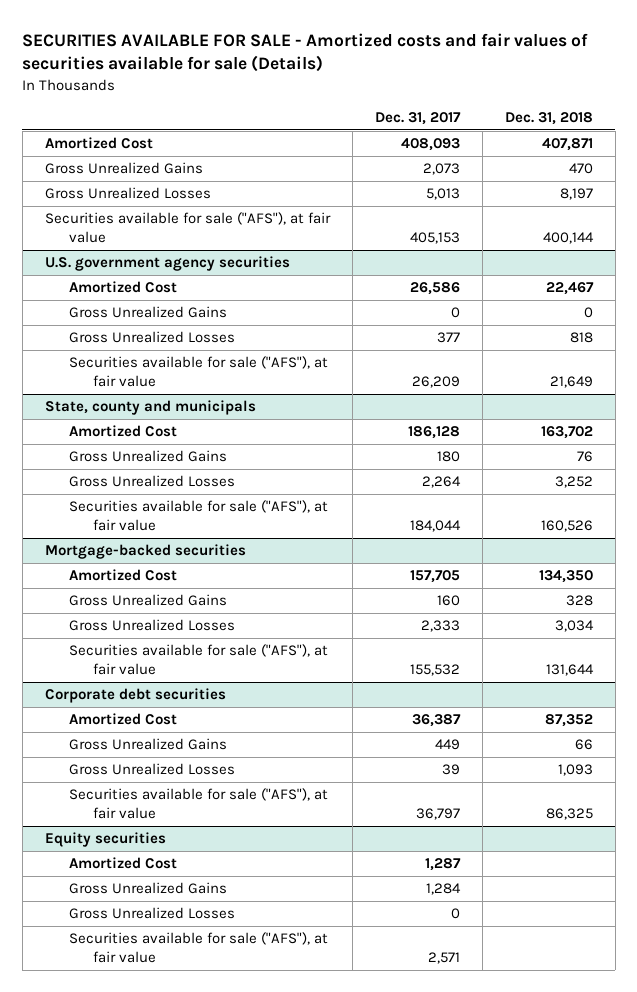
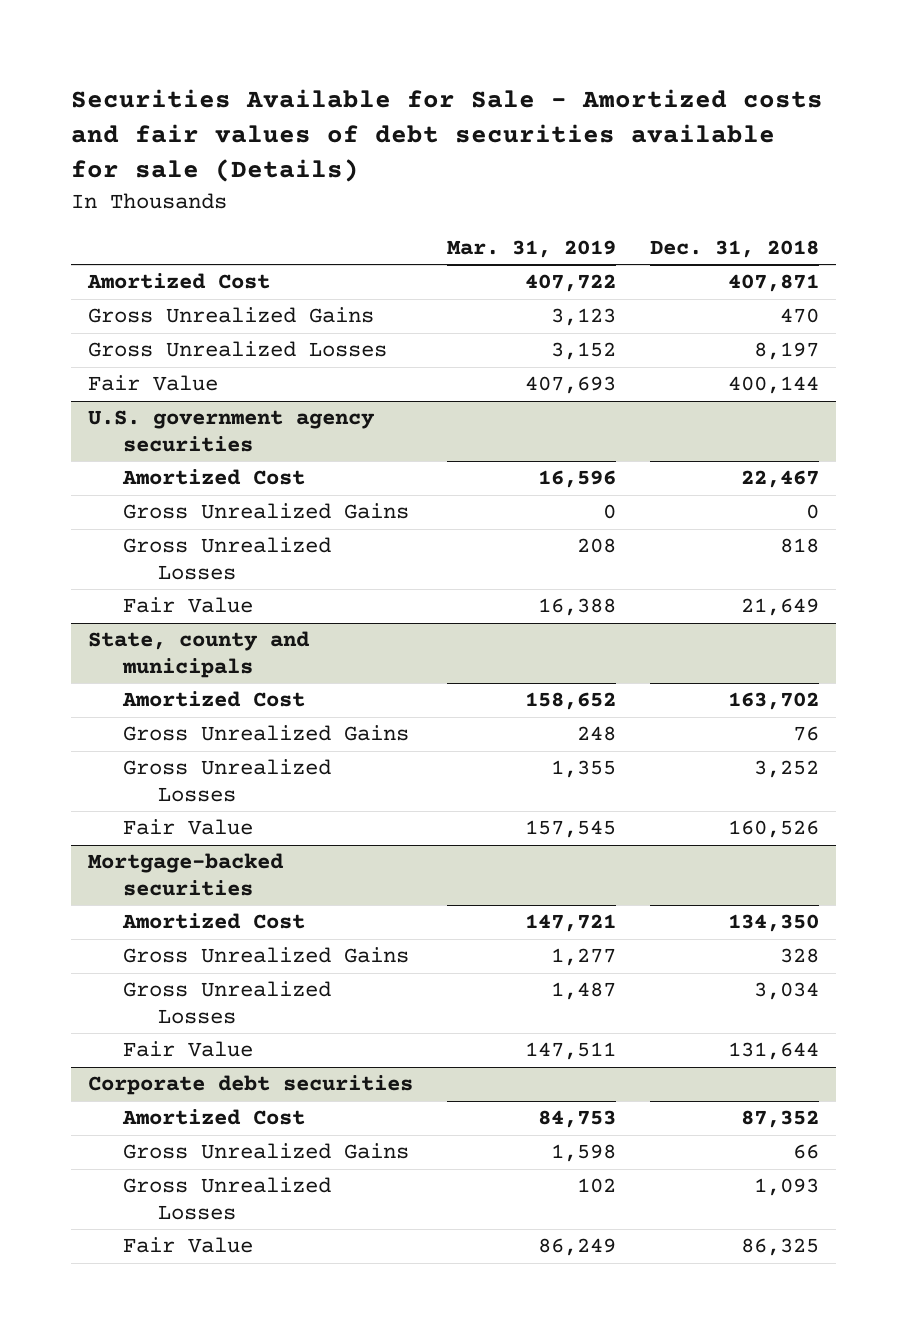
- SECURITIES AVAILABLE FOR SALE - Amortized costs and fair values of securities available for sale (Details)
+ Securities Available for Sale - Amortized costs and fair values of debt securities available for sale (Details)
- | Dec. 31, 2017 | Dec. 31, 2018
+ | Mar. 31, 2019 | Dec. 31, 2018
- Securities available for sale ("AFS"), at fair value | 405,153 | 400,144
+ Fair Value | 407,693 | 400,144
@ U.S. government agency securities
- Securities available for sale ("AFS"), at fair value | 26,209 | 21,649
+ Fair Value | 16,388 | 21,649
@ State, county and municipals
- Securities available for sale ("AFS"), at fair value | 184,044 | 160,526
+ Fair Value | 157,545 | 160,526
@ Mortgage-backed securities
- Securities available for sale ("AFS"), at fair value | 155,532 | 131,644
+ Fair Value | 147,511 | 131,644
@ Corporate debt securities
- Securities available for sale ("AFS"), at fair value | 36,797 | 86,325
- Equity securities
- Amortized Cost | 1,287 |
- Gross Unrealized Gains | 1,284 |
- Gross Unrealized Losses | 0 |
- Securities available for sale ("AFS"), at fair value | 2,571 |
@ Corporate debt securities
+ Fair Value | 86,249 | 86,325

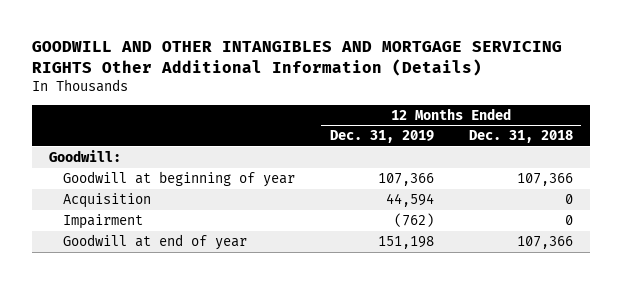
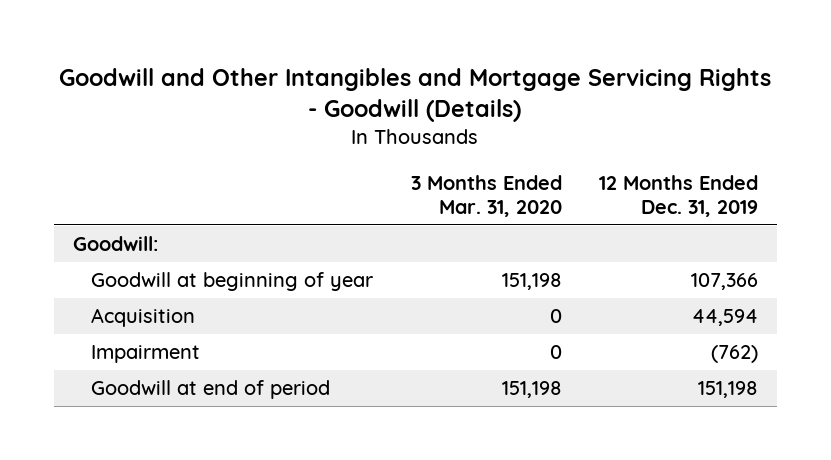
- GOODWILL AND OTHER INTANGIBLES AND MORTGAGE SERVICING RIGHTS Other Additional Information (Details)
+ Goodwill and Other Intangibles and Mortgage Servicing Rights - Goodwill (Details)
- | 12 Months Ended Dec. 31, 2019 | 12 Months Ended Dec. 31, 2018
+ | 3 Months Ended Mar. 31, 2020 | 12 Months Ended Dec. 31, 2019
- Goodwill at end of year | 151,198 | 107,366
+ Goodwill at end of period | 151,198 | 151,198

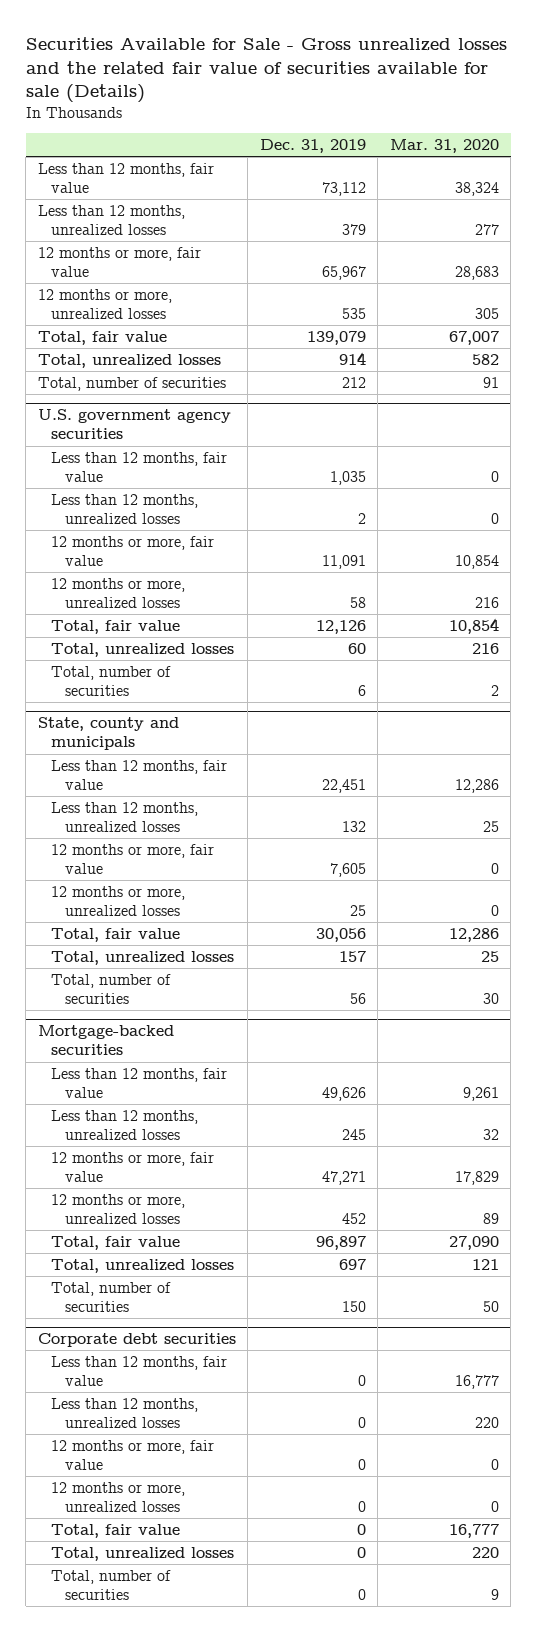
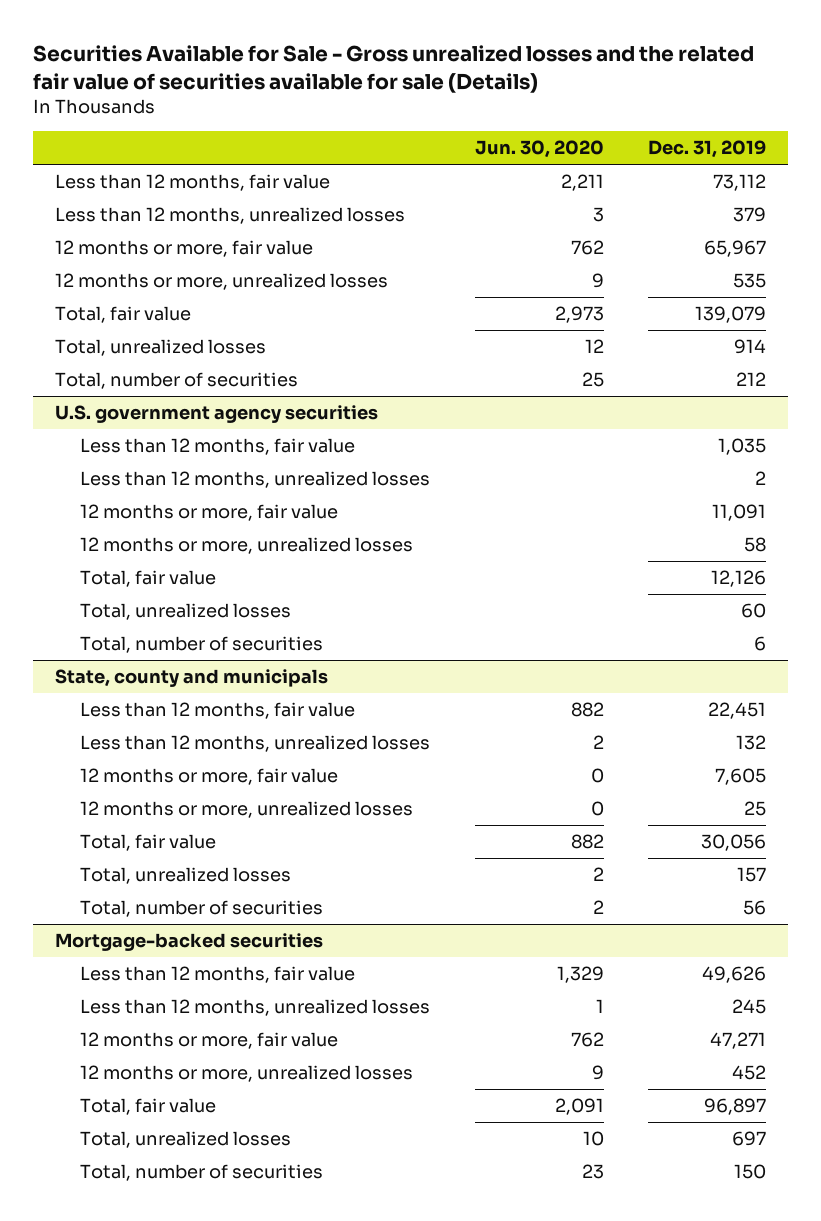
- | Dec. 31, 2019 | Mar. 31, 2020
+ | Jun. 30, 2020 | Dec. 31, 2019
- Corporate debt securities
- Less than 12 months, fair value | 0 | 16,777
- Less than 12 months, unrealized losses | 0 | 220
- 12 months or more, fair value | 0 | 0
- 12 months or more, unrealized losses | 0 | 0
- Total, fair value | 0 | 16,777
- Total, unrealized losses | 0 | 220
- Total, number of securities | 0 | 9

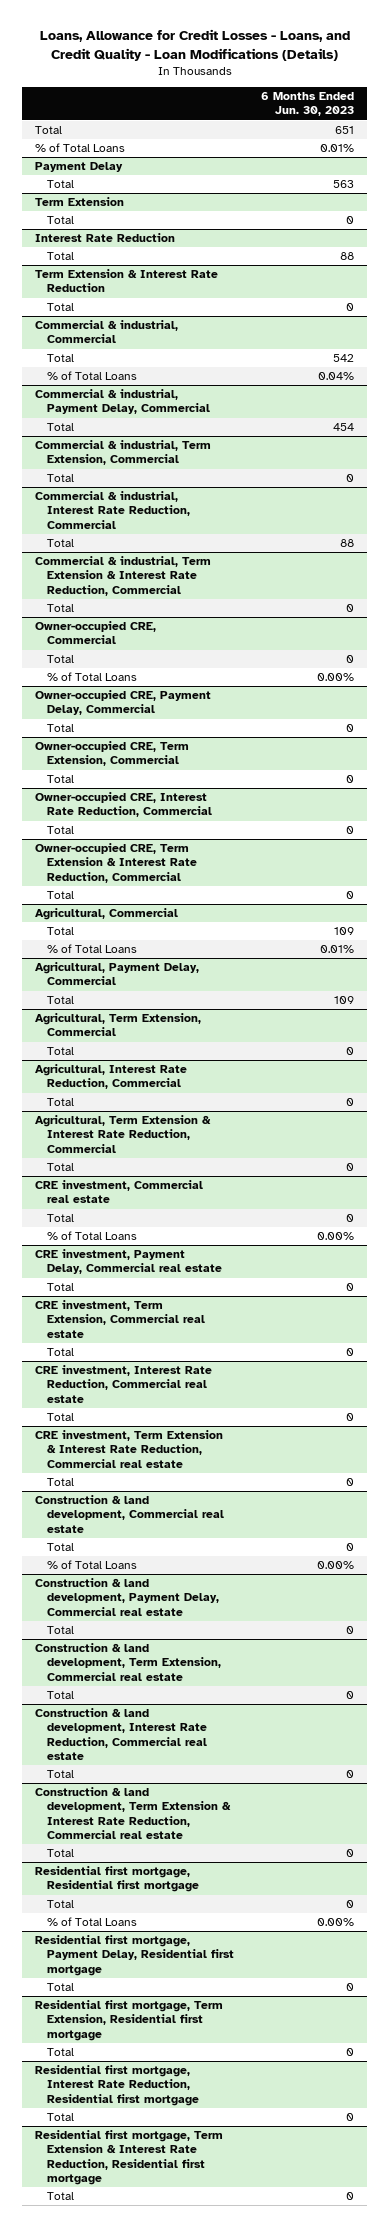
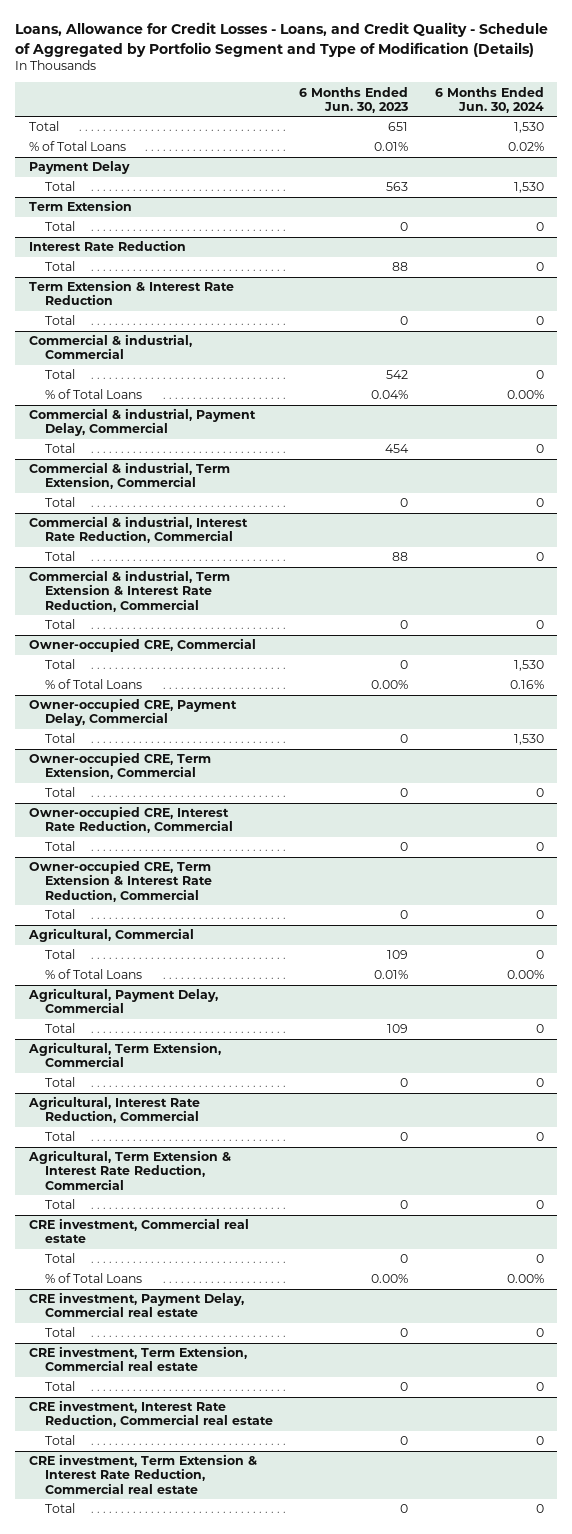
- Loans, Allowance for Credit Losses - Loans, and Credit Quality - Loan Modifications (Details)
+ Loans, Allowance for Credit Losses - Loans, and Credit Quality - Schedule of Aggregated by Portfolio Segment and Type of Modification (Details)
- | 6 Months Ended Jun. 30, 2023
+ | 6 Months Ended Jun. 30, 2023 | 6 Months Ended Jun. 30, 2024
- Construction & land development, Commercial real estate
- Total | 0
- % of Total Loans | 0.00%
- Construction & land development, Payment Delay, Commercial real estate
- Total | 0
- Construction & land development, Term Extension, Commercial real estate
- Total | 0
- Construction & land development, Interest Rate Reduction, Commercial real estate
- Total | 0
- Construction & land development, Term Extension & Interest Rate Reduction, Commercial real estate
- Total | 0
- Residential first mortgage, Residential first mortgage
- Total | 0
- % of Total Loans | 0.00%
- Residential first mortgage, Payment Delay, Residential first mortgage
- Total | 0
- Residential first mortgage, Term Extension, Residential first mortgage
- Total | 0
- Residential first mortgage, Interest Rate Reduction, Residential first mortgage
- Total | 0
- Residential first mortgage, Term Extension & Interest Rate Reduction, Residential first mortgage
- Total | 0

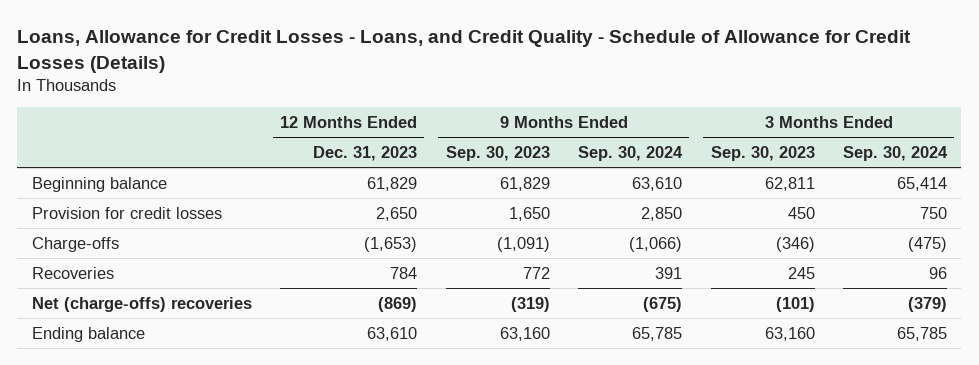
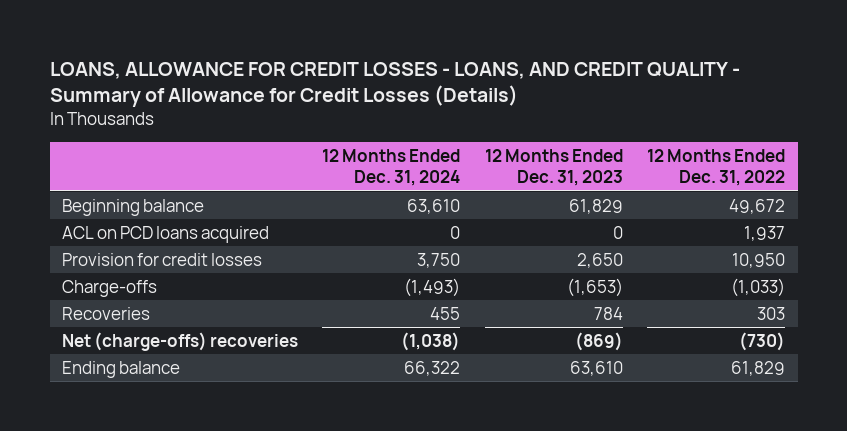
- Loans, Allowance for Credit Losses - Loans, and Credit Quality - Schedule of Allowance for Credit Losses (Details)
+ LOANS, ALLOWANCE FOR CREDIT LOSSES - LOANS, AND CREDIT QUALITY - Summary of Allowance for Credit Losses (Details)
- | 12 Months Ended Dec. 31, 2023 | 9 Months Ended Sep. 30, 2023 | 9 Months Ended Sep. 30, 2024 | 3 Months Ended Sep. 30, 2023 | 3 Months Ended Sep. 30, 2024
+ | 12 Months Ended Dec. 31, 2024 | 12 Months Ended Dec. 31, 2023 | 12 Months Ended Dec. 31, 2022
+ ACL on PCD loans acquired | 0 | 0 | 1,937

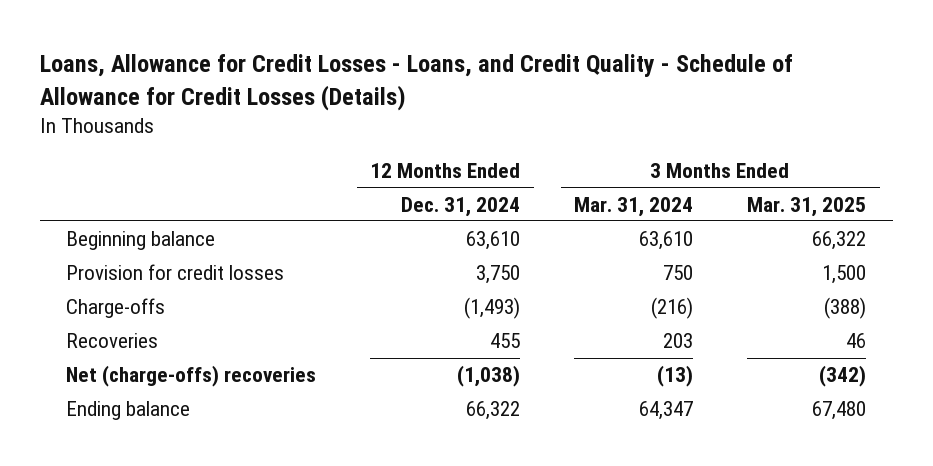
- LOANS, ALLOWANCE FOR CREDIT LOSSES - LOANS, AND CREDIT QUALITY - Summary of Allowance for Credit Losses (Details)
+ Loans, Allowance for Credit Losses - Loans, and Credit Quality - Schedule of Allowance for Credit Losses (Details)
- | 12 Months Ended Dec. 31, 2024 | 12 Months Ended Dec. 31, 2023 | 12 Months Ended Dec. 31, 2022
+ | 12 Months Ended Dec. 31, 2024 | 3 Months Ended Mar. 31, 2024 | 3 Months Ended Mar. 31, 2025
- ACL on PCD loans acquired | 0 | 0 | 1,937

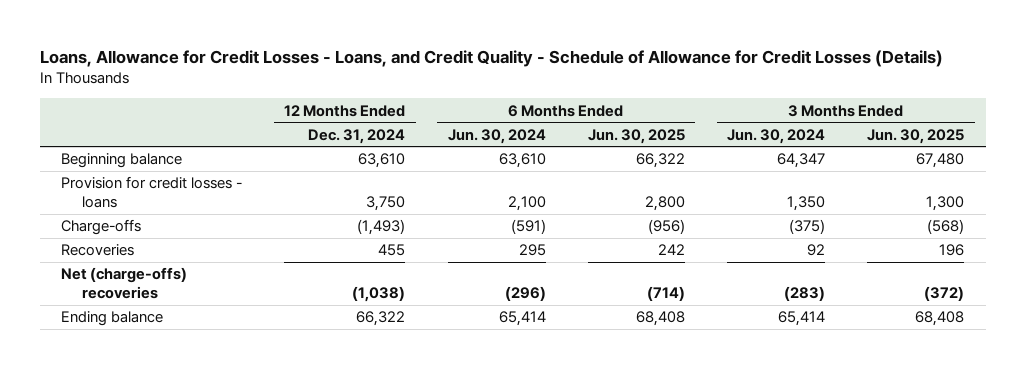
- | 12 Months Ended Dec. 31, 2024 | 3 Months Ended Mar. 31, 2024 | 3 Months Ended Mar. 31, 2025
+ | 12 Months Ended Dec. 31, 2024 | 6 Months Ended Jun. 30, 2024 | 6 Months Ended Jun. 30, 2025 | 3 Months Ended Jun. 30, 2024 | 3 Months Ended Jun. 30, 2025
- Provision for credit losses | 3,750 | 750 | 1,500
+ Provision for credit losses - loans | 3,750 | 2,100 | 2,800 | 1,350 | 1,300

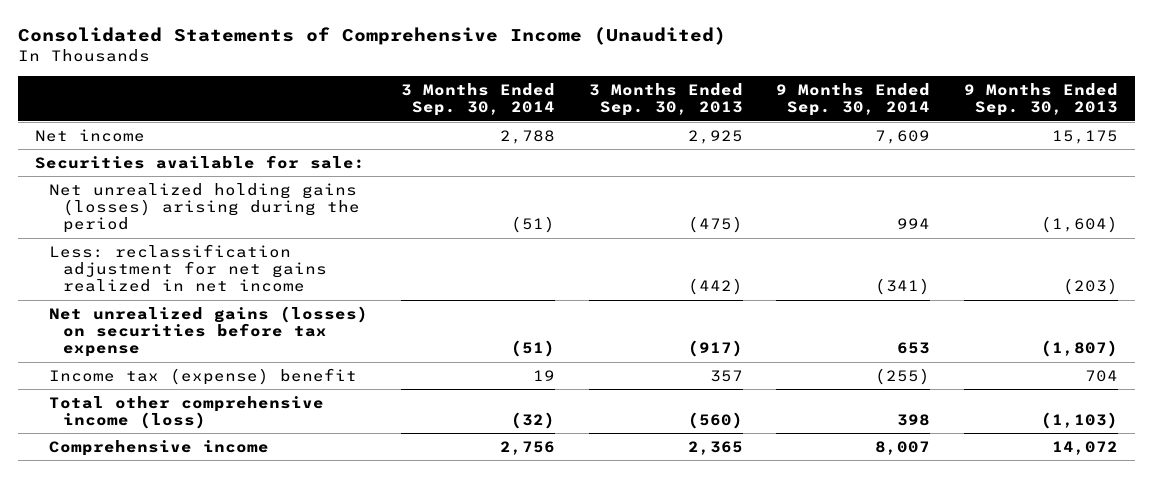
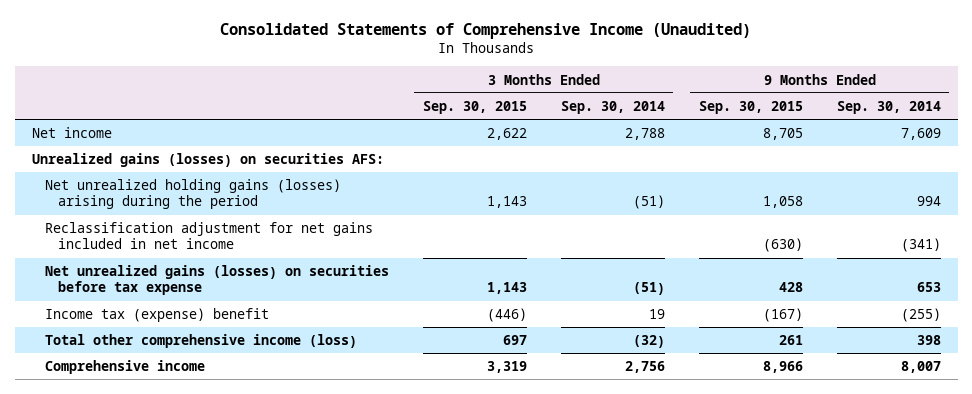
- | 3 Months Ended Sep. 30, 2014 | 3 Months Ended Sep. 30, 2013 | 9 Months Ended Sep. 30, 2014 | 9 Months Ended Sep. 30, 2013
+ | 3 Months Ended Sep. 30, 2015 | 3 Months Ended Sep. 30, 2014 | 9 Months Ended Sep. 30, 2015 | 9 Months Ended Sep. 30, 2014
- Securities available for sale:
+ Unrealized gains (losses) on securities AFS:
- Less: reclassification adjustment for net gains realized in net income | | (442) | (341) | (203)
+ Reclassification adjustment for net gains included in net income | | | (630) | (341)

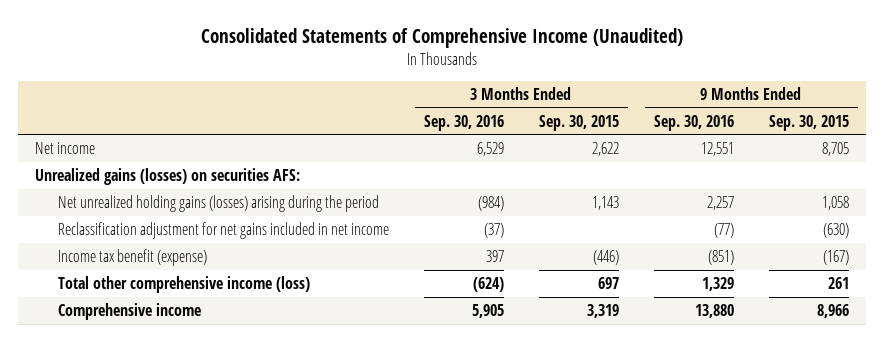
- | 3 Months Ended Sep. 30, 2015 | 3 Months Ended Sep. 30, 2014 | 9 Months Ended Sep. 30, 2015 | 9 Months Ended Sep. 30, 2014
+ | 3 Months Ended Sep. 30, 2016 | 3 Months Ended Sep. 30, 2015 | 9 Months Ended Sep. 30, 2016 | 9 Months Ended Sep. 30, 2015
- Net unrealized gains (losses) on securities before tax expense | 1,143 | (51) | 428 | 653
- Income tax (expense) benefit | (446) | 19 | (167) | (255)
+ Income tax benefit (expense) | 397 | (446) | (851) | (167)

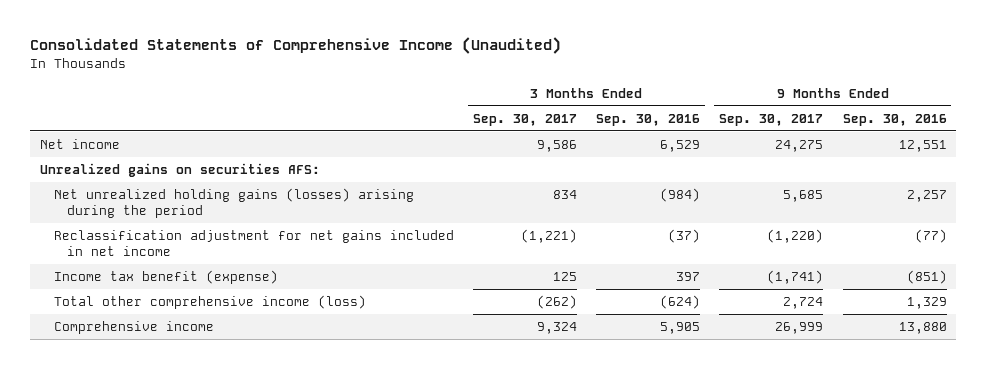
- | 3 Months Ended Sep. 30, 2016 | 3 Months Ended Sep. 30, 2015 | 9 Months Ended Sep. 30, 2016 | 9 Months Ended Sep. 30, 2015
+ | 3 Months Ended Sep. 30, 2017 | 3 Months Ended Sep. 30, 2016 | 9 Months Ended Sep. 30, 2017 | 9 Months Ended Sep. 30, 2016
- Unrealized gains (losses) on securities AFS:
+ Unrealized gains on securities AFS:

